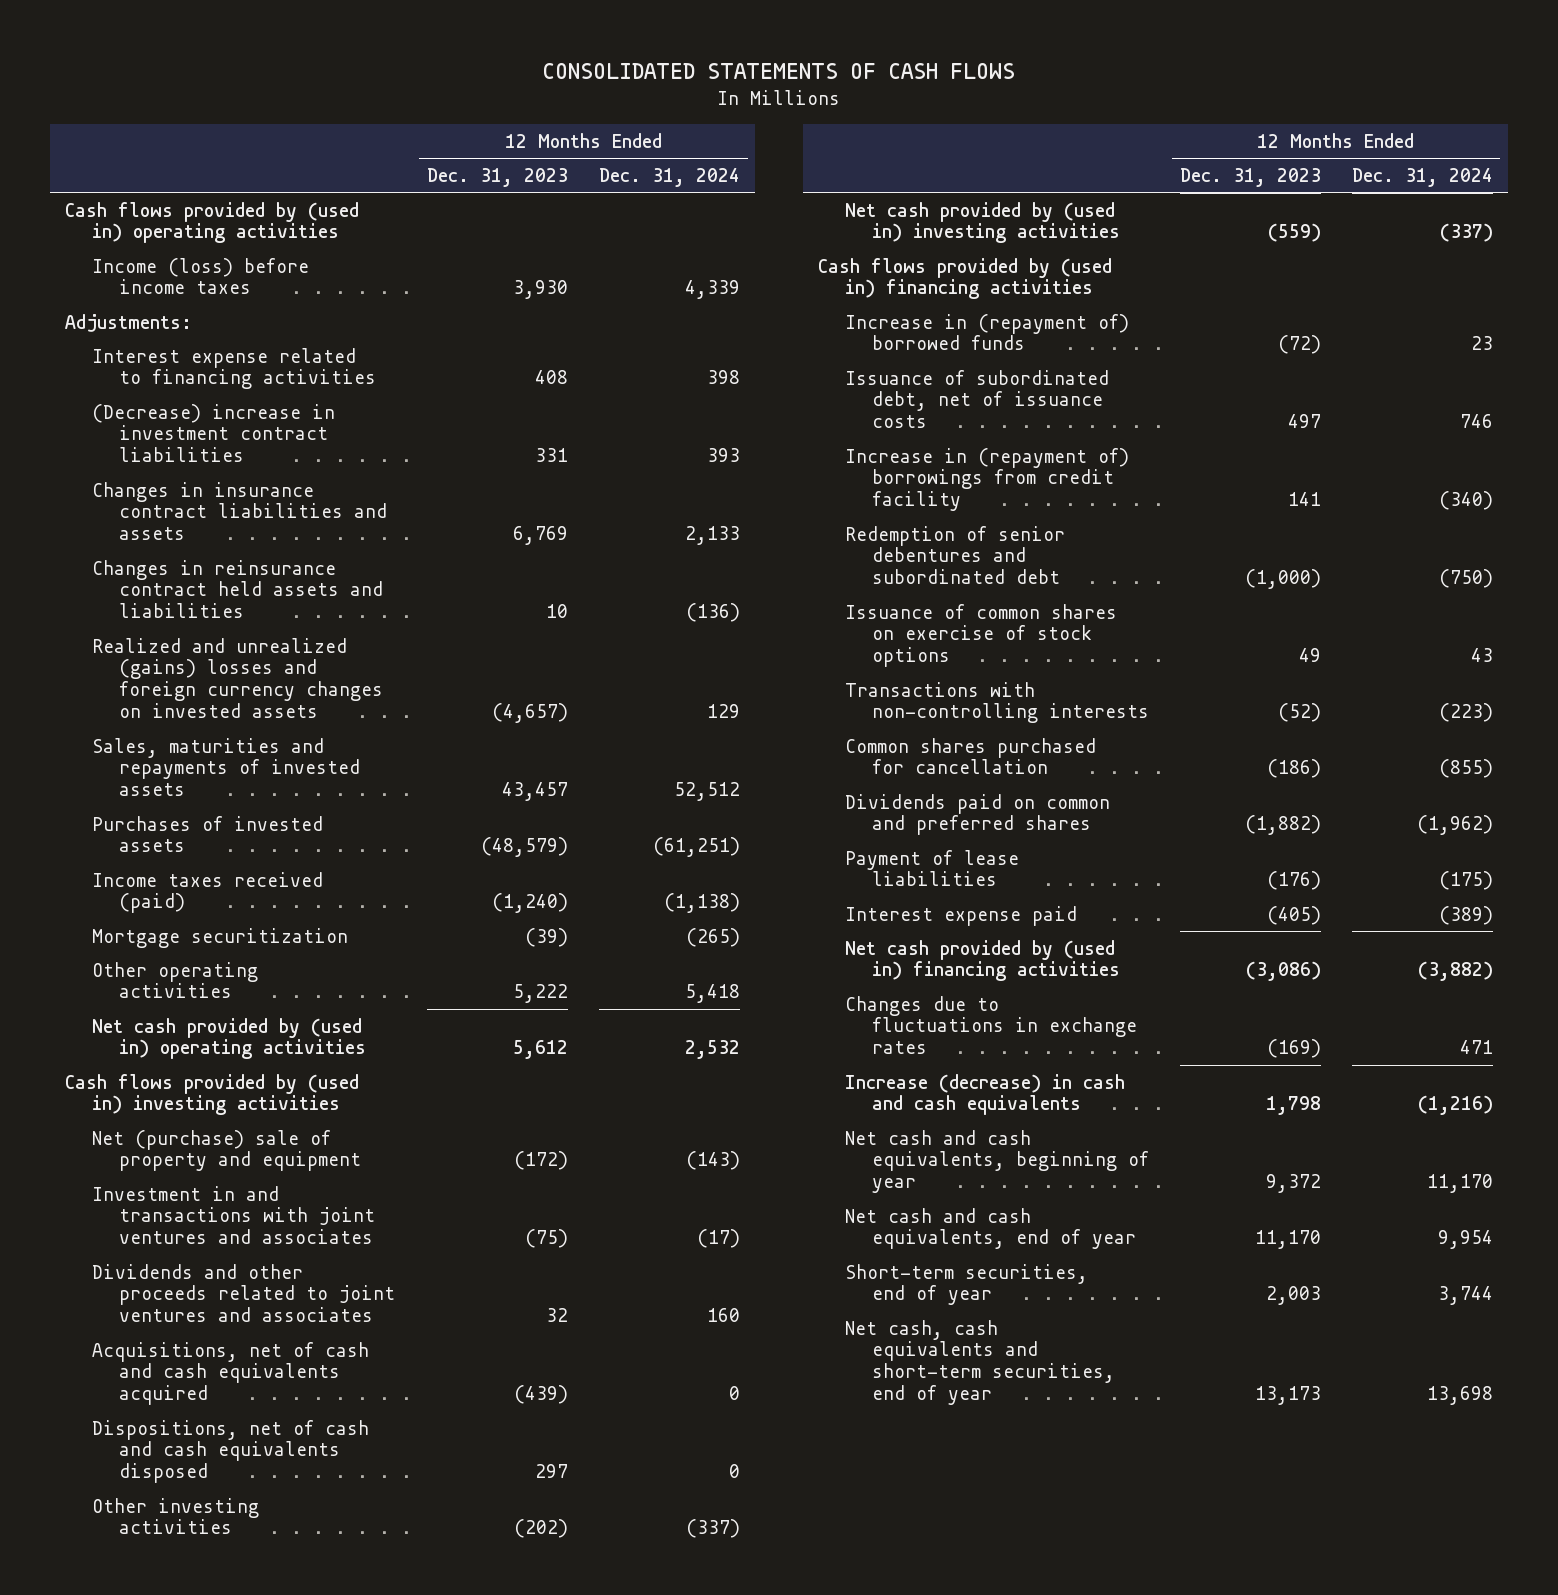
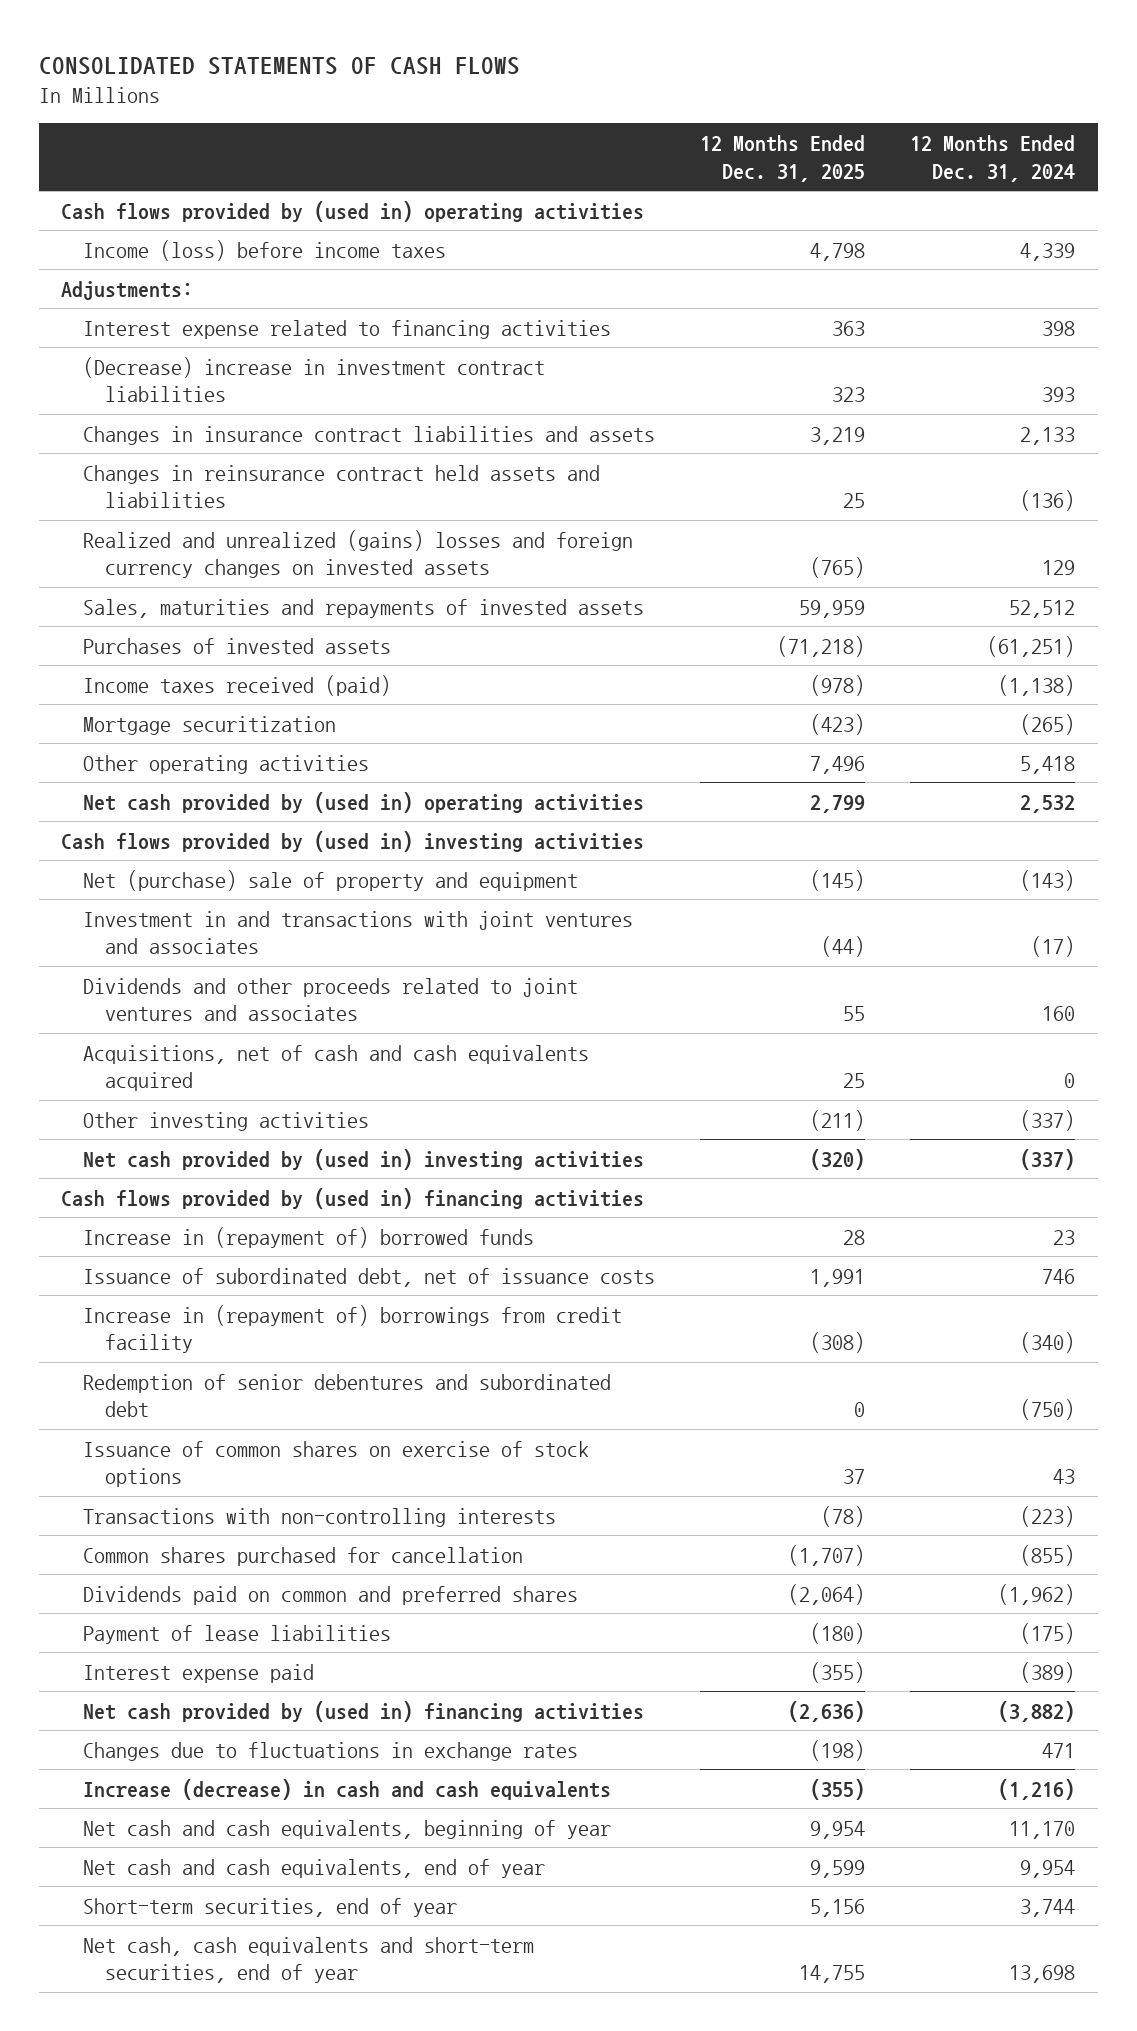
- | 12 Months Ended Dec. 31, 2023 | 12 Months Ended Dec. 31, 2024
+ | 12 Months Ended Dec. 31, 2025 | 12 Months Ended Dec. 31, 2024
- Dispositions, net of cash and cash equivalents disposed | 297 | 0

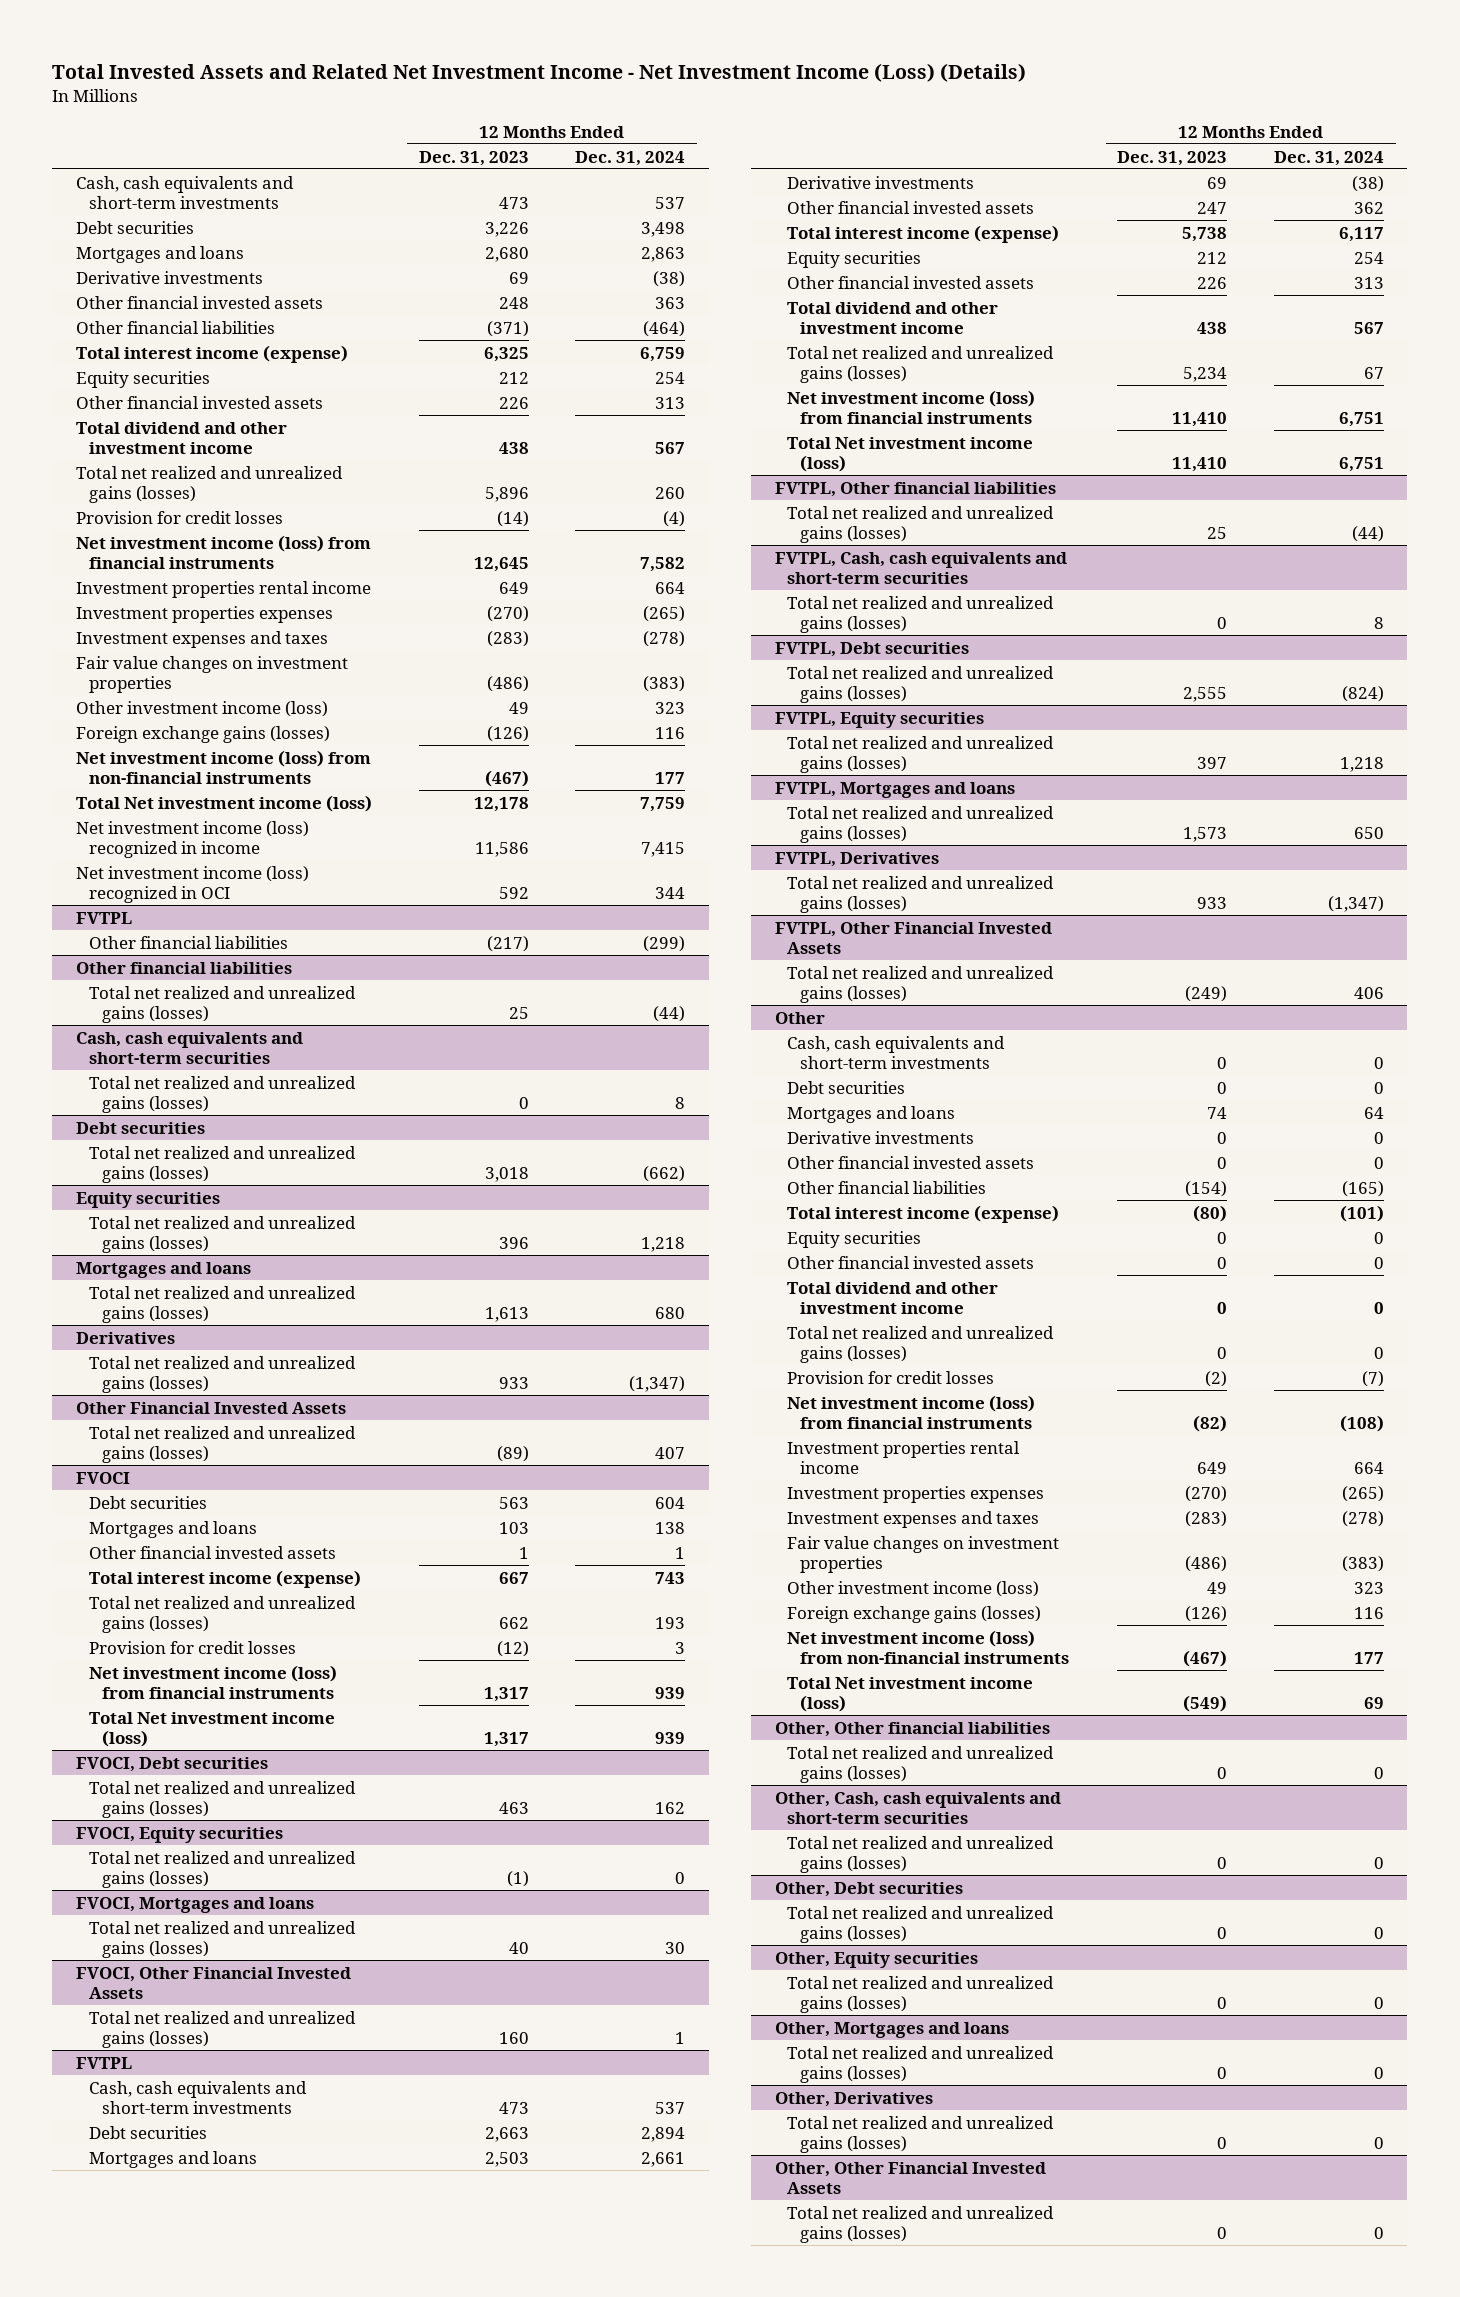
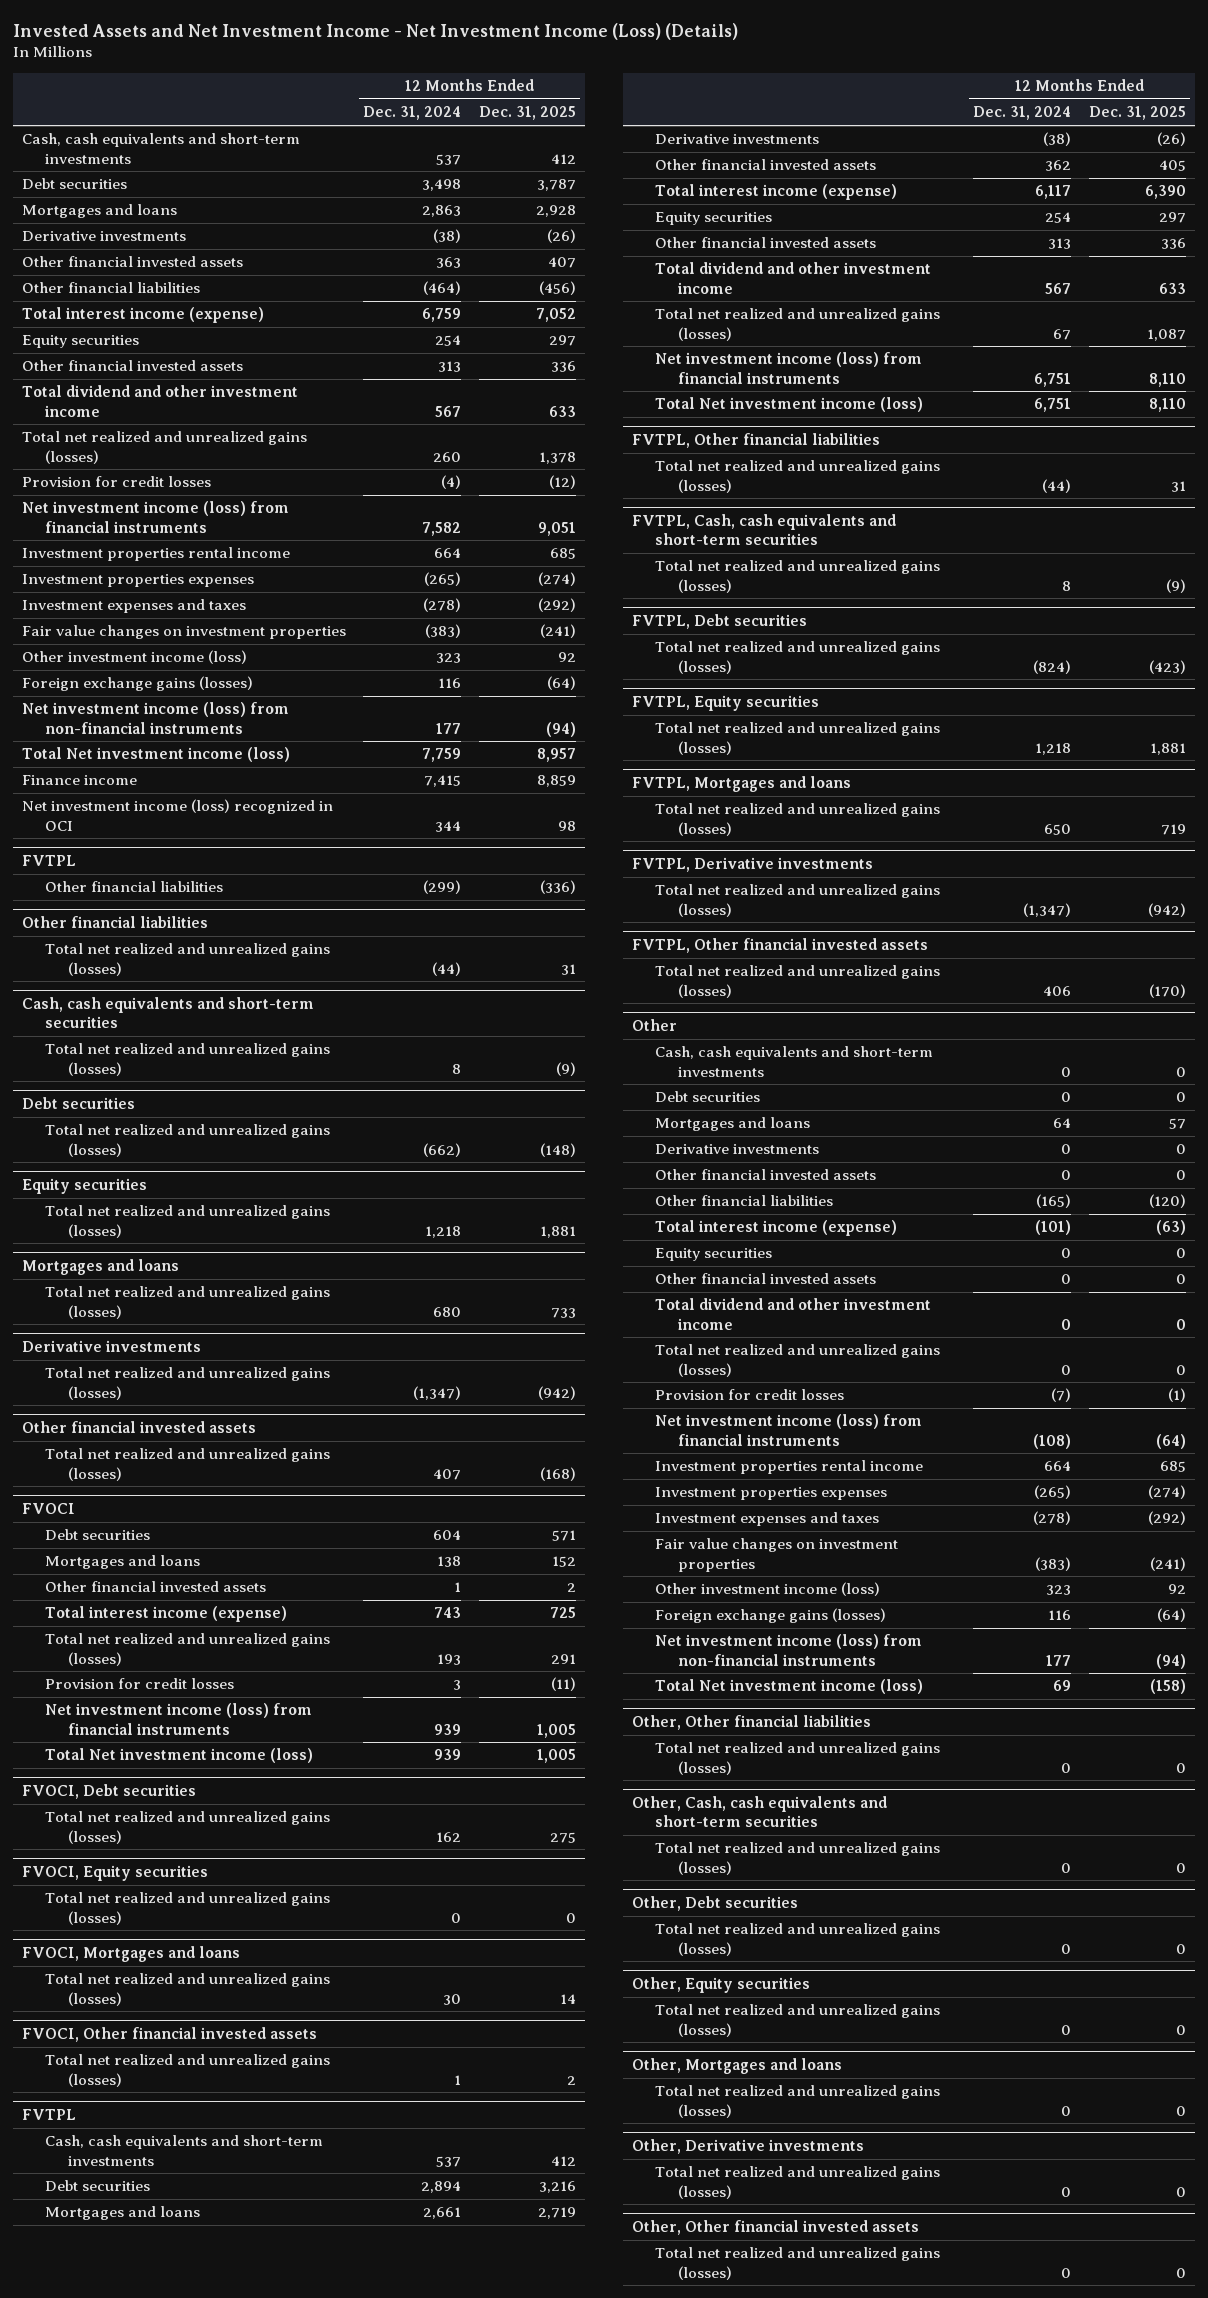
- Total Invested Assets and Related Net Investment Income - Net Investment Income (Loss) (Details)
+ Invested Assets and Net Investment Income - Net Investment Income (Loss) (Details)
- | 12 Months Ended Dec. 31, 2023 | 12 Months Ended Dec. 31, 2024
+ | 12 Months Ended Dec. 31, 2024 | 12 Months Ended Dec. 31, 2025
- Net investment income (loss) recognized in income | 11,586 | 7,415
+ Finance income | 7,415 | 8,859
- Derivatives
+ Derivative investments
- Other Financial Invested Assets
+ Other financial invested assets
- FVOCI, Other Financial Invested Assets
+ FVOCI, Other financial invested assets
- FVTPL, Derivatives
+ FVTPL, Derivative investments
- FVTPL, Other Financial Invested Assets
+ FVTPL, Other financial invested assets
- Other, Derivatives
+ Other, Derivative investments
- Other, Other Financial Invested Assets
+ Other, Other financial invested assets

